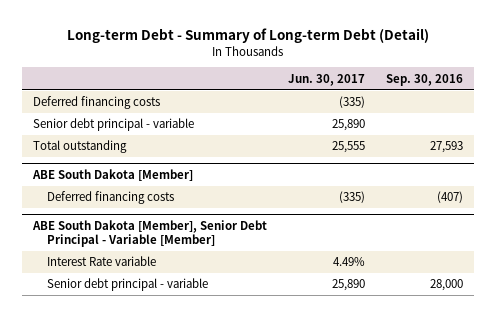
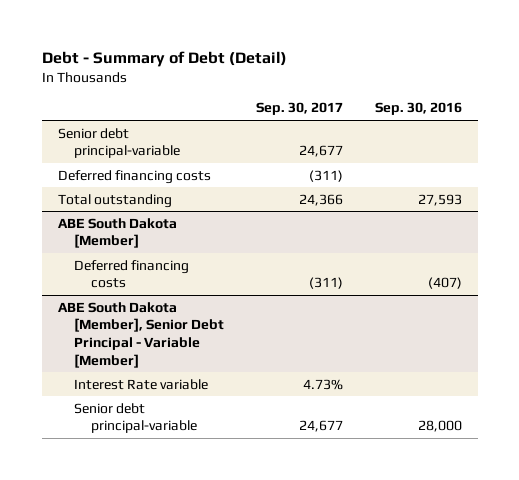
- Long-term Debt - Summary of Long-term Debt (Detail)
+ Debt - Summary of Debt (Detail)
- | Jun. 30, 2017 | Sep. 30, 2016
+ | Sep. 30, 2017 | Sep. 30, 2016
+ Senior debt principal-variable | 24,677 |
- Senior debt principal - variable | 25,890 |
@ ABE South Dakota [Member], Senior Debt Principal - Variable [Member]
- Senior debt principal - variable | 25,890 | 28,000
+ Senior debt principal-variable | 24,677 | 28,000

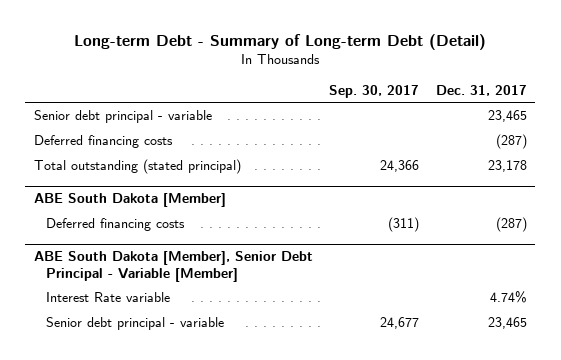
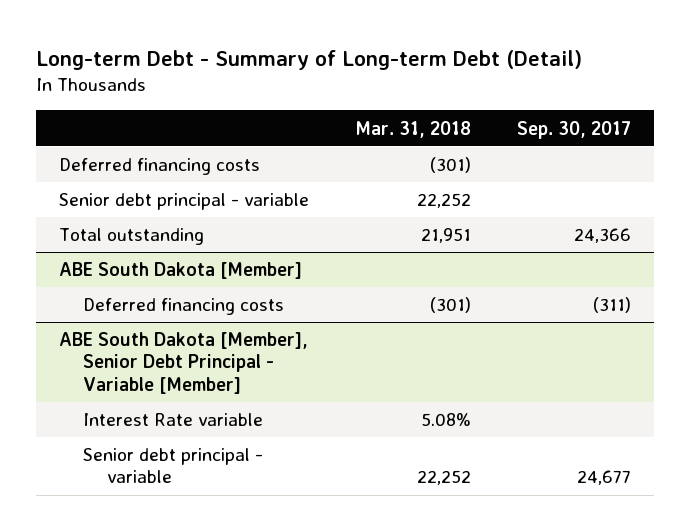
- | Sep. 30, 2017 | Dec. 31, 2017
+ | Mar. 31, 2018 | Sep. 30, 2017
- Total outstanding (stated principal) | 24,366 | 23,178
moved down: Senior debt principal - variable | 22,252 |
+ Total outstanding | 21,951 | 24,366

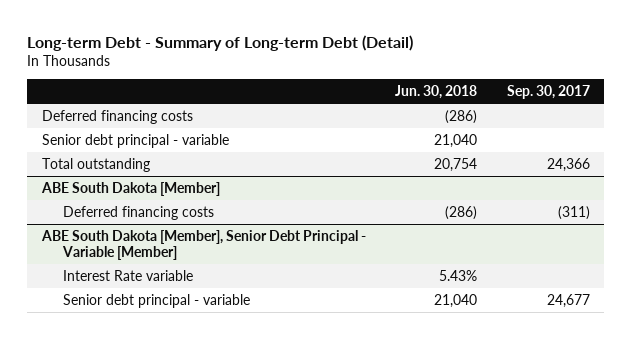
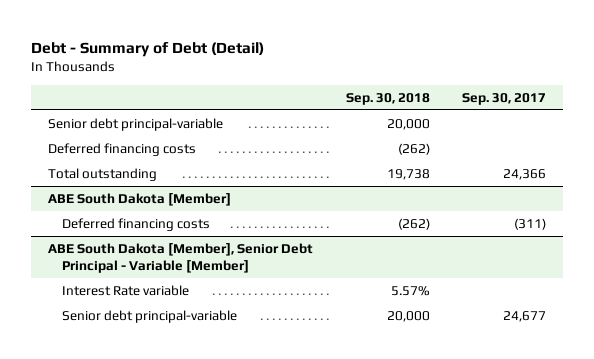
- Long-term Debt - Summary of Long-term Debt (Detail)
+ Debt - Summary of Debt (Detail)
- | Jun. 30, 2018 | Sep. 30, 2017
+ | Sep. 30, 2018 | Sep. 30, 2017
+ Senior debt principal-variable | 20,000 |
- Senior debt principal - variable | 21,040 |
@ ABE South Dakota [Member], Senior Debt Principal - Variable [Member]
- Senior debt principal - variable | 21,040 | 24,677
+ Senior debt principal-variable | 20,000 | 24,677

